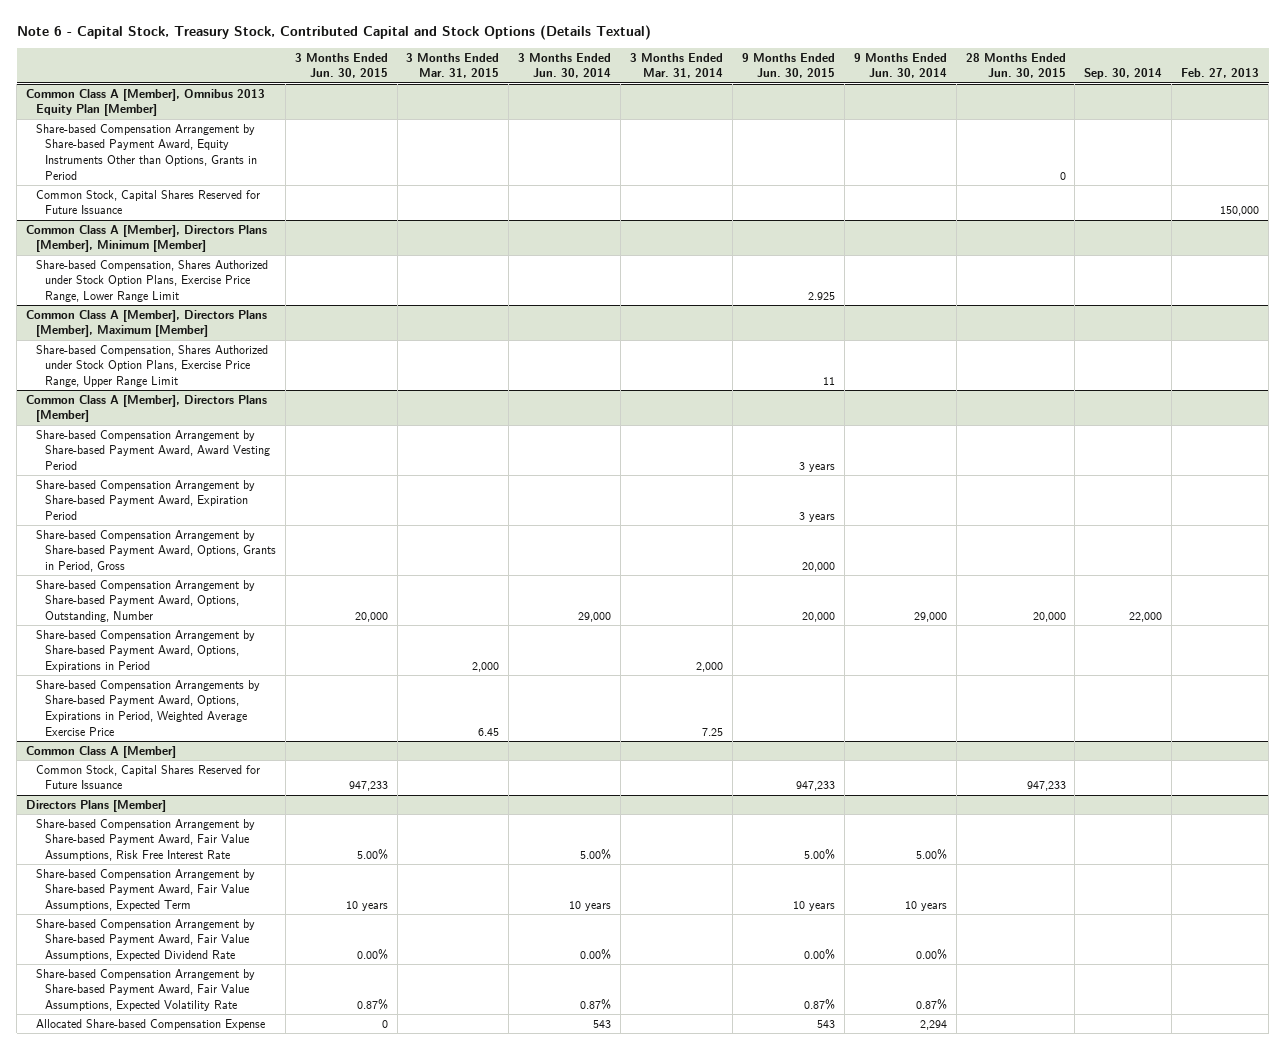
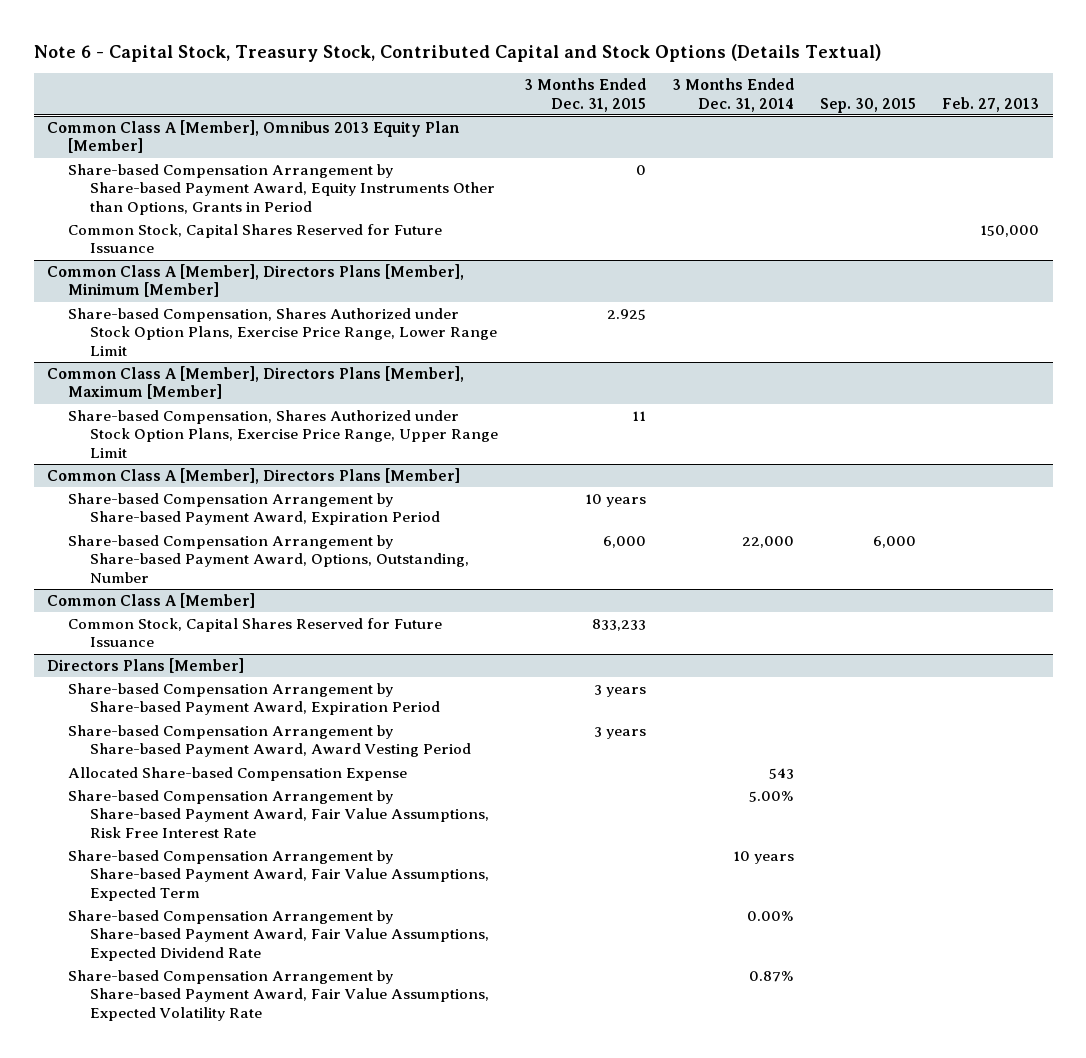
- | 3 Months Ended Jun. 30, 2015 | 3 Months Ended Mar. 31, 2015 | 3 Months Ended Jun. 30, 2014 | 3 Months Ended Mar. 31, 2014 | 9 Months Ended Jun. 30, 2015 | 9 Months Ended Jun. 30, 2014 | 28 Months Ended Jun. 30, 2015 | Sep. 30, 2014 | Feb. 27, 2013
+ | 3 Months Ended Dec. 31, 2015 | 3 Months Ended Dec. 31, 2014 | Sep. 30, 2015 | Feb. 27, 2013
@ Common Class A [Member], Directors Plans [Member]
- Share-based Compensation Arrangement by Share-based Payment Award, Award Vesting Period | | | | | 3 years | | | |
- Share-based Compensation Arrangement by Share-based Payment Award, Options, Grants in Period, Gross | | | | | 20,000 | | | |
- Share-based Compensation Arrangement by Share-based Payment Award, Options, Expirations in Period | | 2,000 | | 2,000 | | | | |
- Share-based Compensation Arrangements by Share-based Payment Award, Options, Expirations in Period, Weighted Average Exercise Price | | 6.45 | | 7.25 | | | | |
@ Directors Plans [Member]
+ Share-based Compensation Arrangement by Share-based Payment Award, Expiration Period | 3 years | | |
+ Share-based Compensation Arrangement by Share-based Payment Award, Award Vesting Period | 3 years | | |
moved up: Allocated Share-based Compensation Expense | | 543 | |

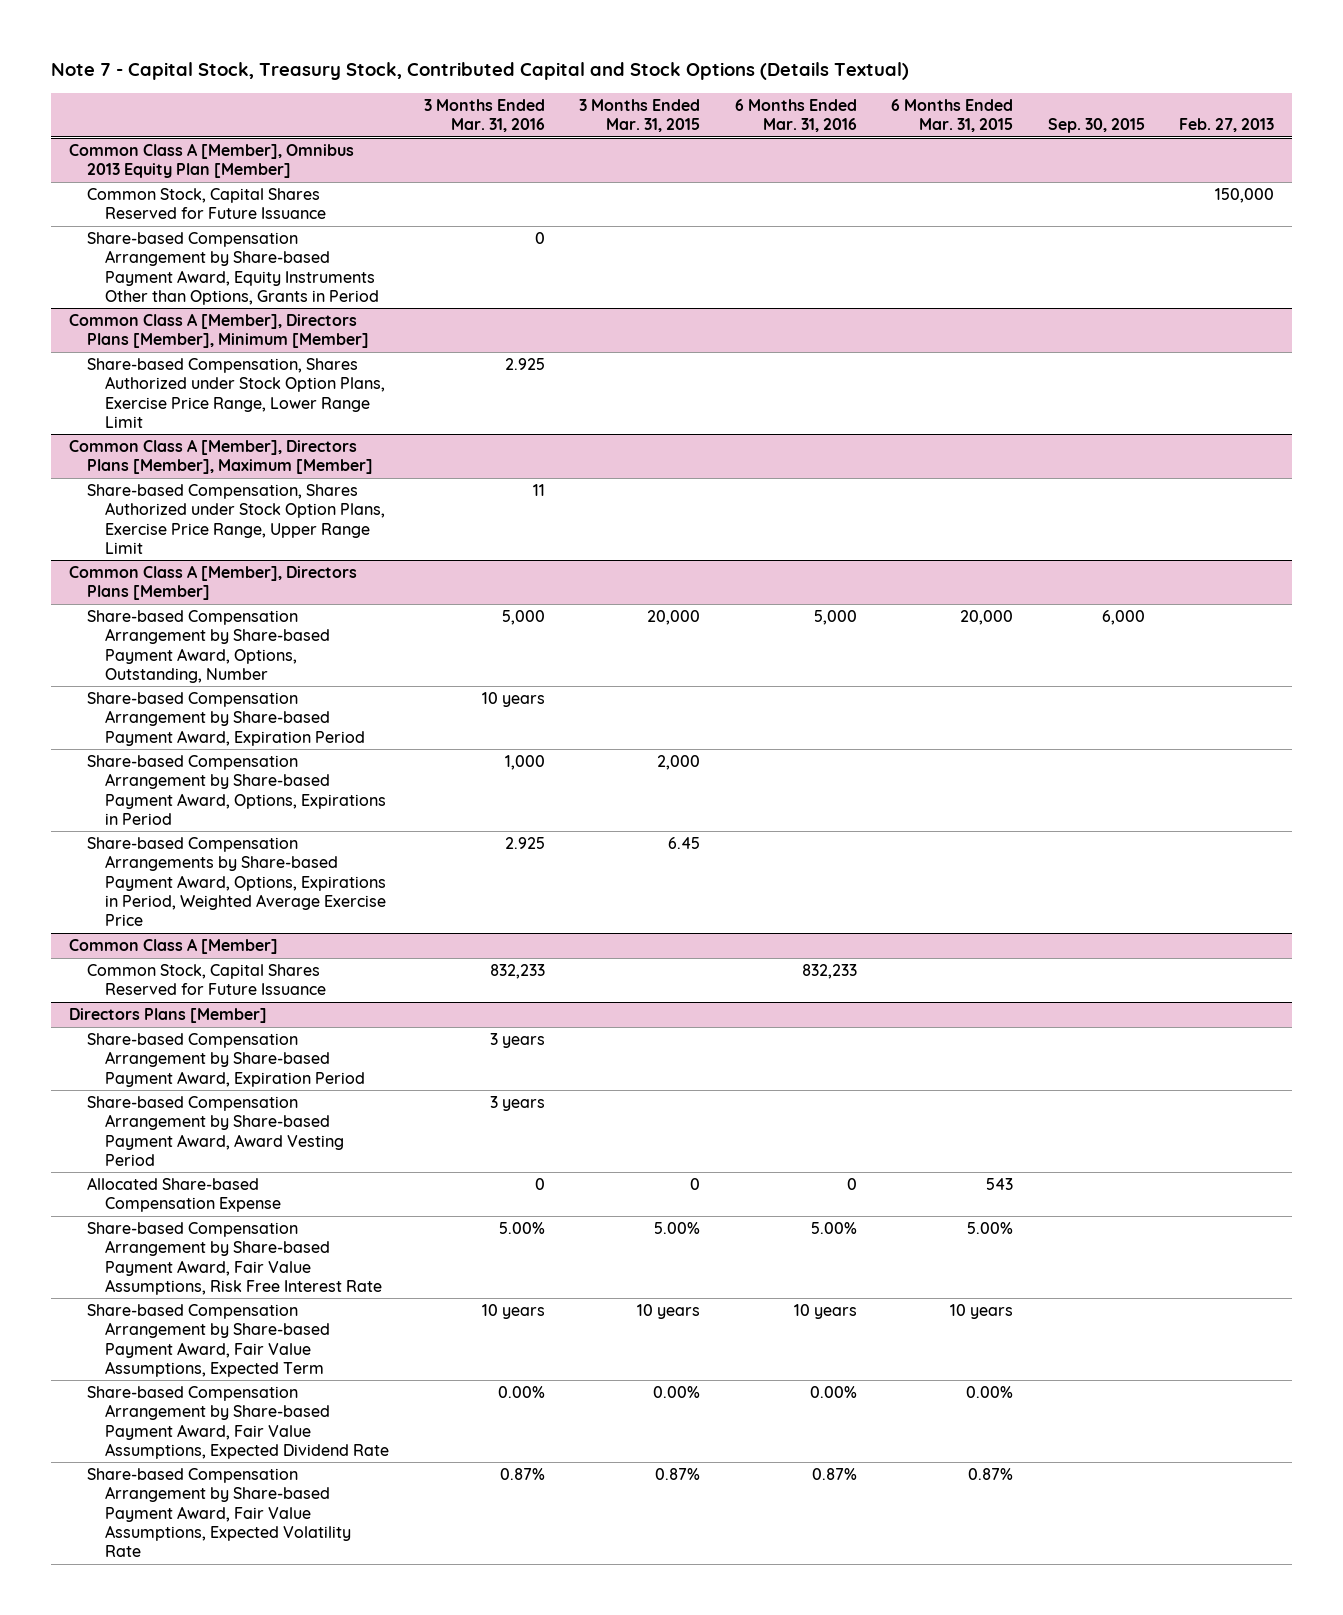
- Note 6 - Capital Stock, Treasury Stock, Contributed Capital and Stock Options (Details Textual)
+ Note 7 - Capital Stock, Treasury Stock, Contributed Capital and Stock Options (Details Textual)
- | 3 Months Ended Dec. 31, 2015 | 3 Months Ended Dec. 31, 2014 | Sep. 30, 2015 | Feb. 27, 2013
+ | 3 Months Ended Mar. 31, 2016 | 3 Months Ended Mar. 31, 2015 | 6 Months Ended Mar. 31, 2016 | 6 Months Ended Mar. 31, 2015 | Sep. 30, 2015 | Feb. 27, 2013
@ Common Class A [Member], Omnibus 2013 Equity Plan [Member]
moved down: Share-based Compensation Arrangement by Share-based Payment Award, Equity Instruments Other than Options, Grants in Period | 0 | | | | |
@ Common Class A [Member], Directors Plans [Member]
moved down: Share-based Compensation Arrangement by Share-based Payment Award, Expiration Period | 10 years | | | | |
+ Share-based Compensation Arrangement by Share-based Payment Award, Options, Expirations in Period | 1,000 | 2,000 | | | |
+ Share-based Compensation Arrangements by Share-based Payment Award, Options, Expirations in Period, Weighted Average Exercise Price | 2.925 | 6.45 | | | |

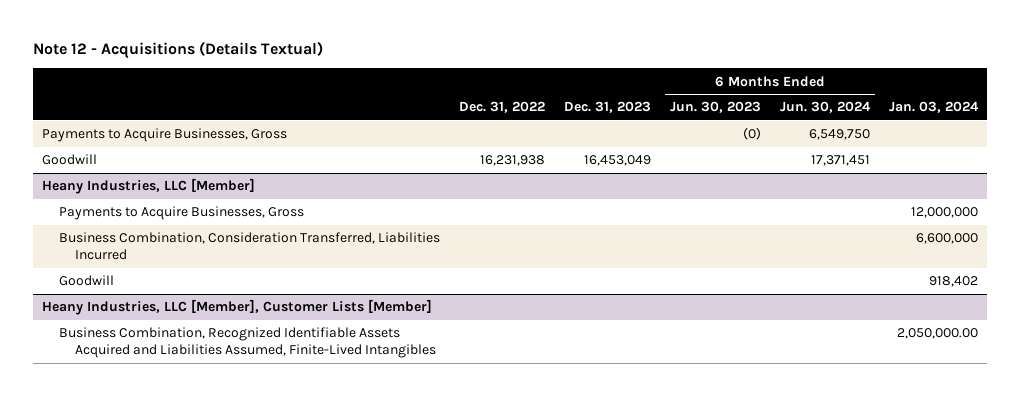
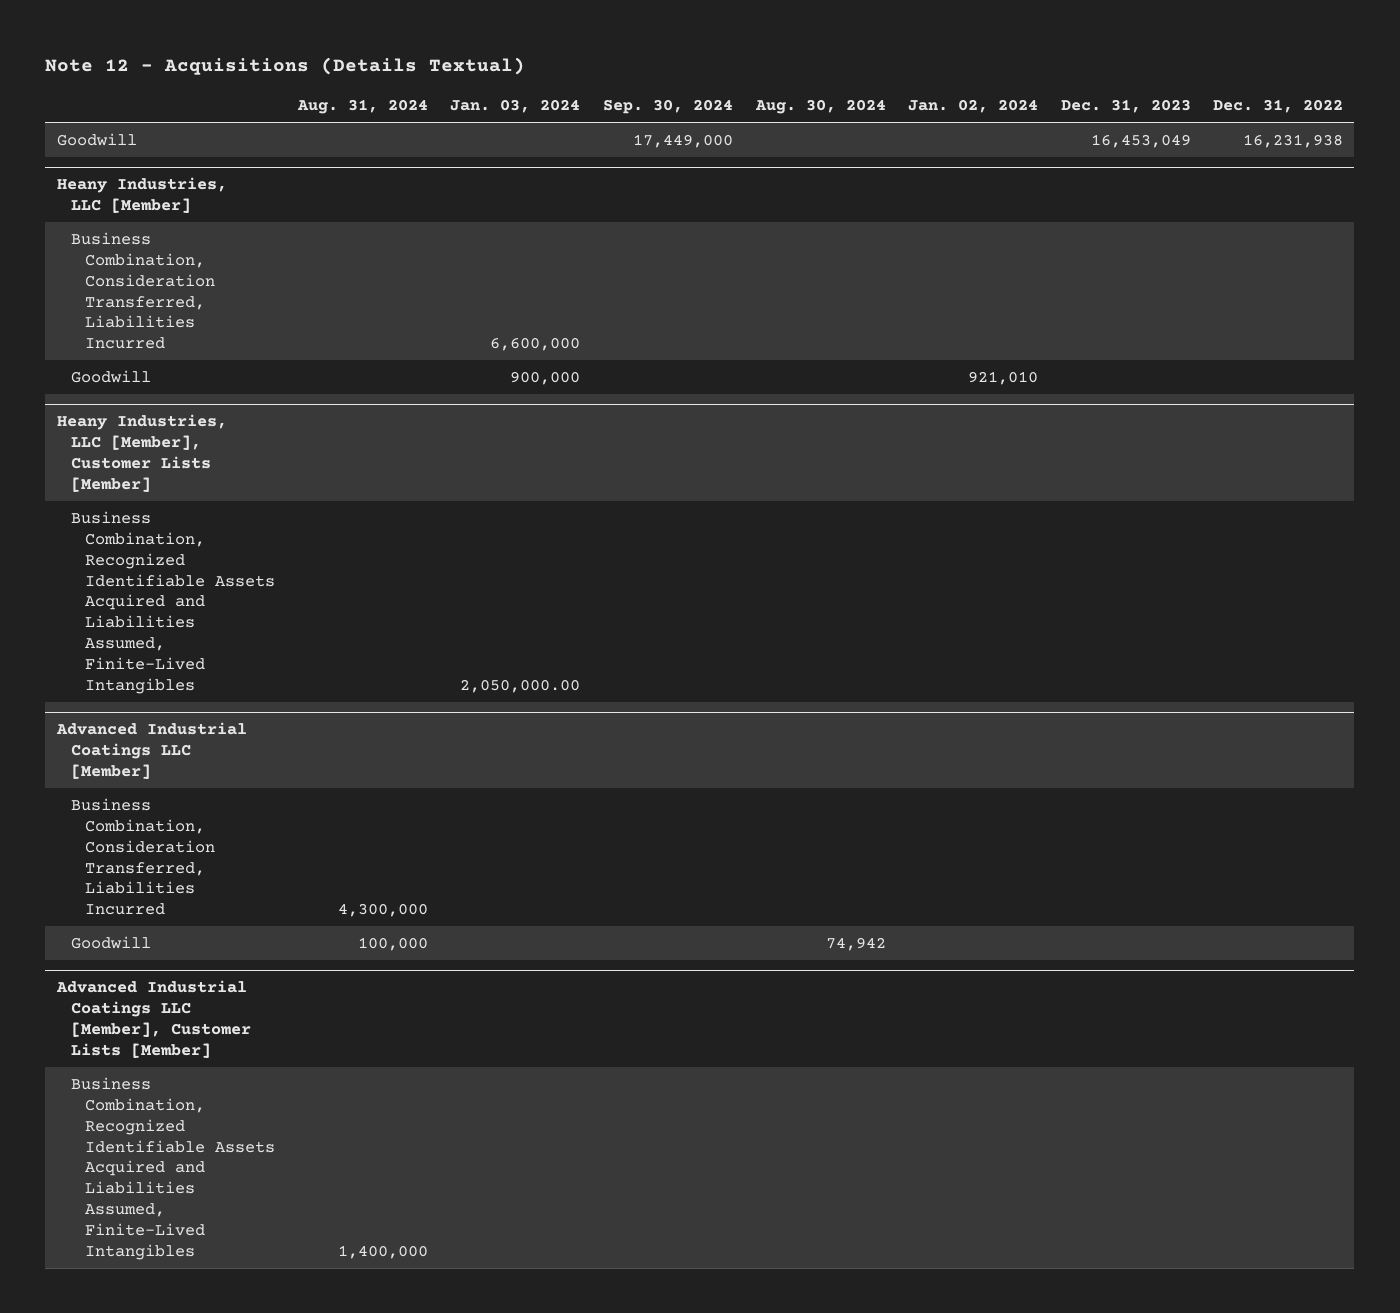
- | Dec. 31, 2022 | Dec. 31, 2023 | 6 Months Ended Jun. 30, 2023 | 6 Months Ended Jun. 30, 2024 | Jan. 03, 2024
+ | Aug. 31, 2024 | Jan. 03, 2024 | Sep. 30, 2024 | Aug. 30, 2024 | Jan. 02, 2024 | Dec. 31, 2023 | Dec. 31, 2022
- Payments to Acquire Businesses, Gross | | | (0) | 6,549,750 |
@ Heany Industries, LLC [Member]
- Payments to Acquire Businesses, Gross | | | | | 12,000,000
- Goodwill | | | | | 918,402
+ Goodwill | | 900,000 | | | 921,010 | |
+ Advanced Industrial Coatings LLC [Member]
+ Business Combination, Consideration Transferred, Liabilities Incurred | 4,300,000 | | | | | |
+ Goodwill | 100,000 | | | 74,942 | | |
+ Advanced Industrial Coatings LLC [Member], Customer Lists [Member]
+ Business Combination, Recognized Identifiable Assets Acquired and Liabilities Assumed, Finite-Lived Intangibles | 1,400,000 | | | | | |

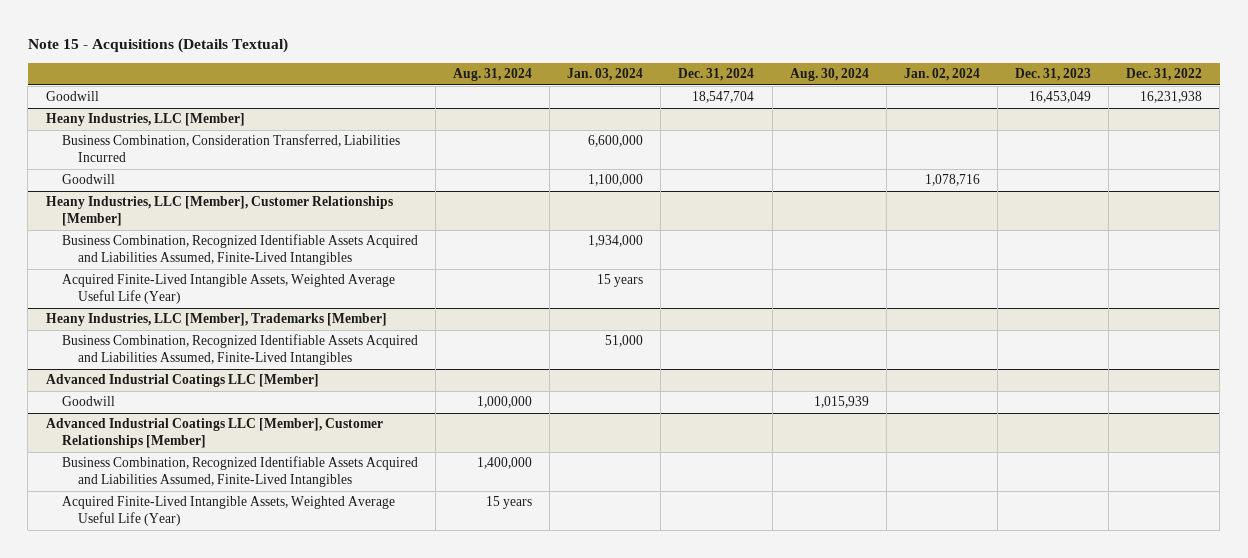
- Note 12 - Acquisitions (Details Textual)
+ Note 15 - Acquisitions (Details Textual)
- | Aug. 31, 2024 | Jan. 03, 2024 | Sep. 30, 2024 | Aug. 30, 2024 | Jan. 02, 2024 | Dec. 31, 2023 | Dec. 31, 2022
+ | Aug. 31, 2024 | Jan. 03, 2024 | Dec. 31, 2024 | Aug. 30, 2024 | Jan. 02, 2024 | Dec. 31, 2023 | Dec. 31, 2022
@ Heany Industries, LLC [Member]
- Goodwill | | 900,000 | | | 921,010 | |
- Heany Industries, LLC [Member], Customer Lists [Member]
- Business Combination, Recognized Identifiable Assets Acquired and Liabilities Assumed, Finite-Lived Intangibles | | 2,050,000.00 | | | | |
@ Heany Industries, LLC [Member]
+ Goodwill | | 1,100,000 | | | 1,078,716 | |
+ Heany Industries, LLC [Member], Customer Relationships [Member]
+ Business Combination, Recognized Identifiable Assets Acquired and Liabilities Assumed, Finite-Lived Intangibles | | 1,934,000 | | | | |
+ Acquired Finite-Lived Intangible Assets, Weighted Average Useful Life (Year) | | 15 years | | | | |
+ Heany Industries, LLC [Member], Trademarks [Member]
+ Business Combination, Recognized Identifiable Assets Acquired and Liabilities Assumed, Finite-Lived Intangibles | | 51,000 | | | | |
@ Advanced Industrial Coatings LLC [Member]
- Business Combination, Consideration Transferred, Liabilities Incurred | 4,300,000 | | | | | |
- Goodwill | 100,000 | | | 74,942 | | |
- Advanced Industrial Coatings LLC [Member], Customer Lists [Member]
@ Advanced Industrial Coatings LLC [Member]
+ Goodwill | 1,000,000 | | | 1,015,939 | | |
+ Advanced Industrial Coatings LLC [Member], Customer Relationships [Member]
+ Acquired Finite-Lived Intangible Assets, Weighted Average Useful Life (Year) | 15 years | | | | | |

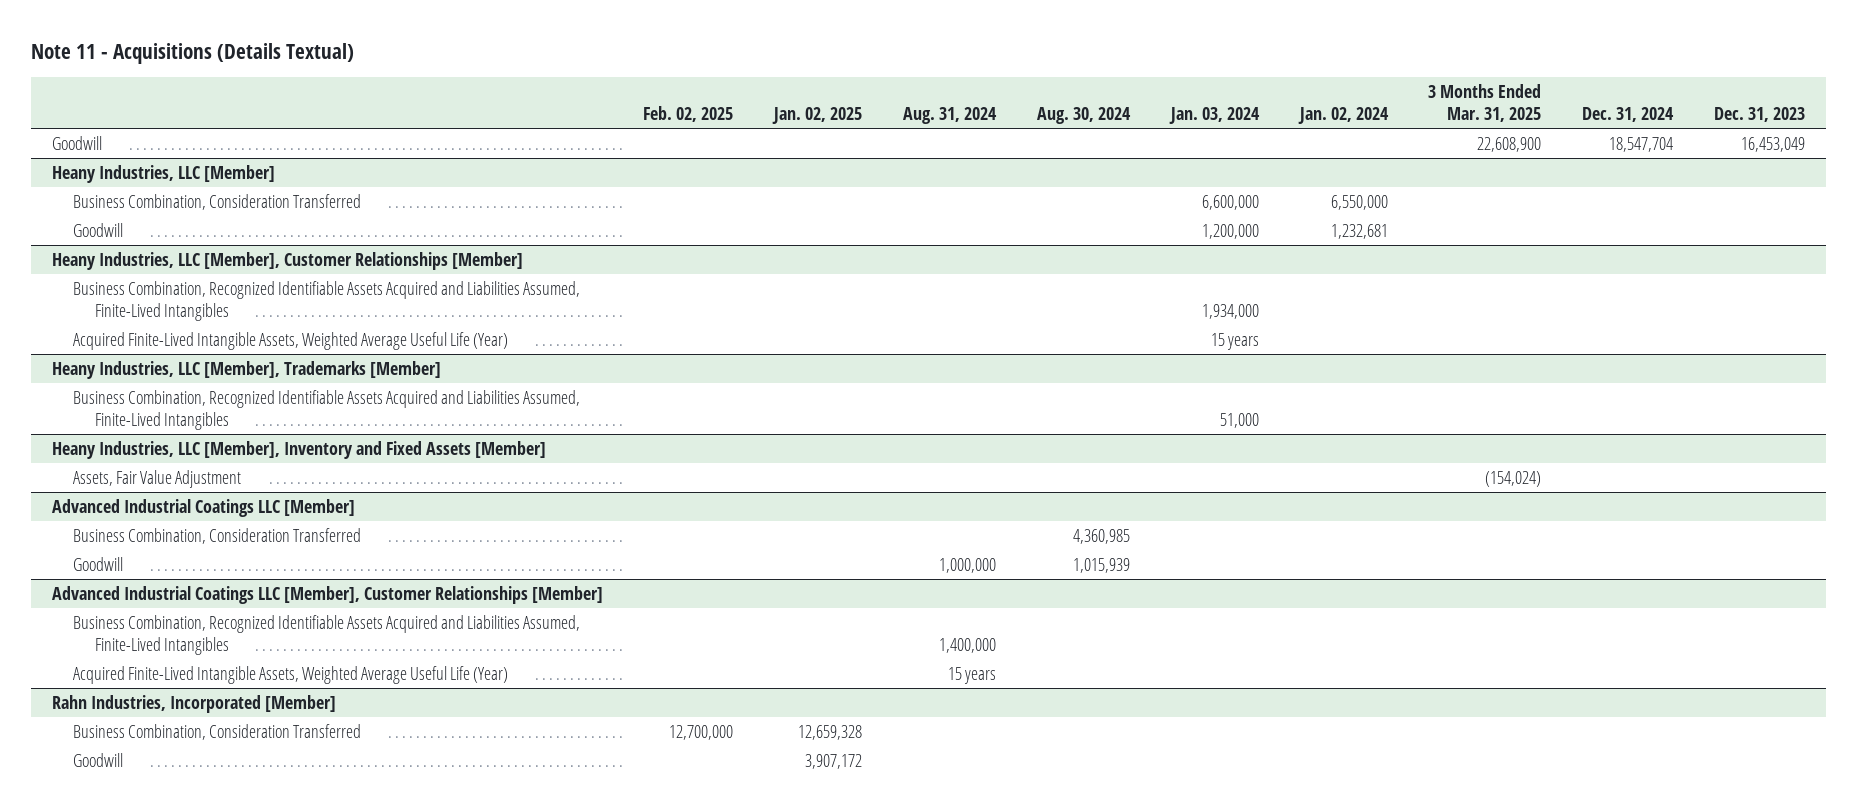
- Note 15 - Acquisitions (Details Textual)
+ Note 11 - Acquisitions (Details Textual)
- | Aug. 31, 2024 | Jan. 03, 2024 | Dec. 31, 2024 | Aug. 30, 2024 | Jan. 02, 2024 | Dec. 31, 2023 | Dec. 31, 2022
+ | Feb. 02, 2025 | Jan. 02, 2025 | Aug. 31, 2024 | Aug. 30, 2024 | Jan. 03, 2024 | Jan. 02, 2024 | 3 Months Ended Mar. 31, 2025 | Dec. 31, 2024 | Dec. 31, 2023
@ Heany Industries, LLC [Member]
- Business Combination, Consideration Transferred, Liabilities Incurred | | 6,600,000 | | | | |
- Goodwill | | 1,100,000 | | | 1,078,716 | |
+ Business Combination, Consideration Transferred | | | | | 6,600,000 | 6,550,000 | | |
+ Goodwill | | | | | 1,200,000 | 1,232,681 | | |
+ Heany Industries, LLC [Member], Inventory and Fixed Assets [Member]
+ Assets, Fair Value Adjustment | | | | | | | (154,024) | |
@ Advanced Industrial Coatings LLC [Member]
+ Business Combination, Consideration Transferred | | | | 4,360,985 | | | | |
+ Rahn Industries, Incorporated [Member]
+ Business Combination, Consideration Transferred | 12,700,000 | 12,659,328 | | | | | | |
+ Goodwill | | 3,907,172 | | | | | | |

